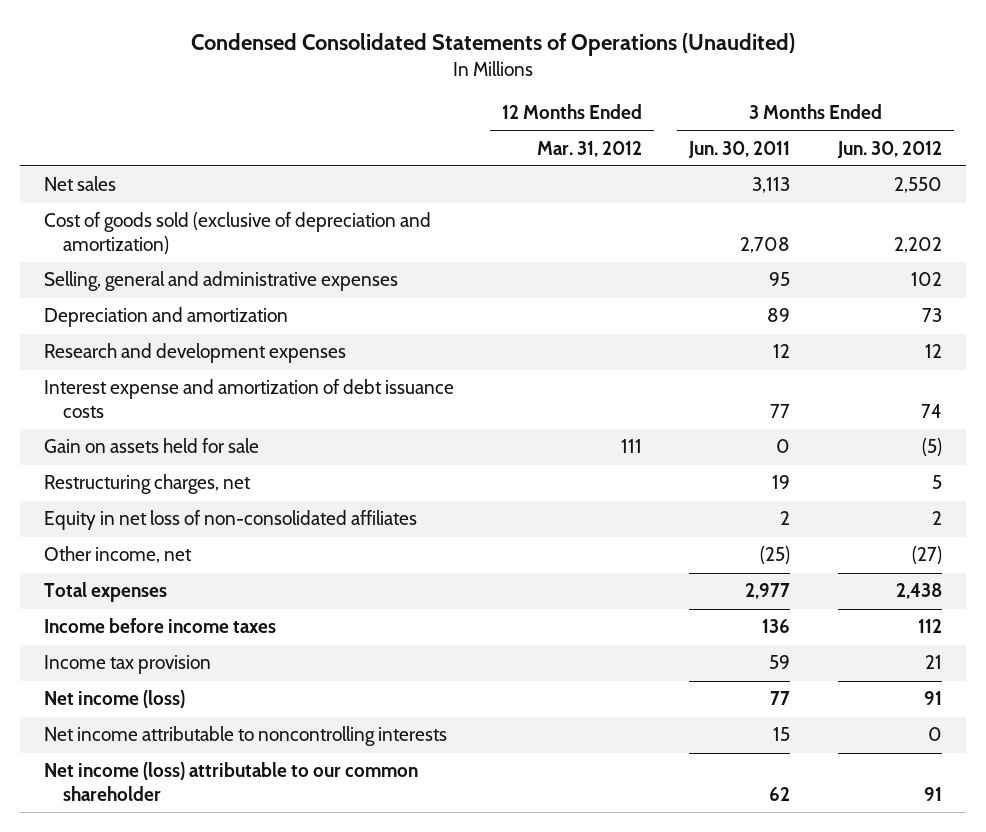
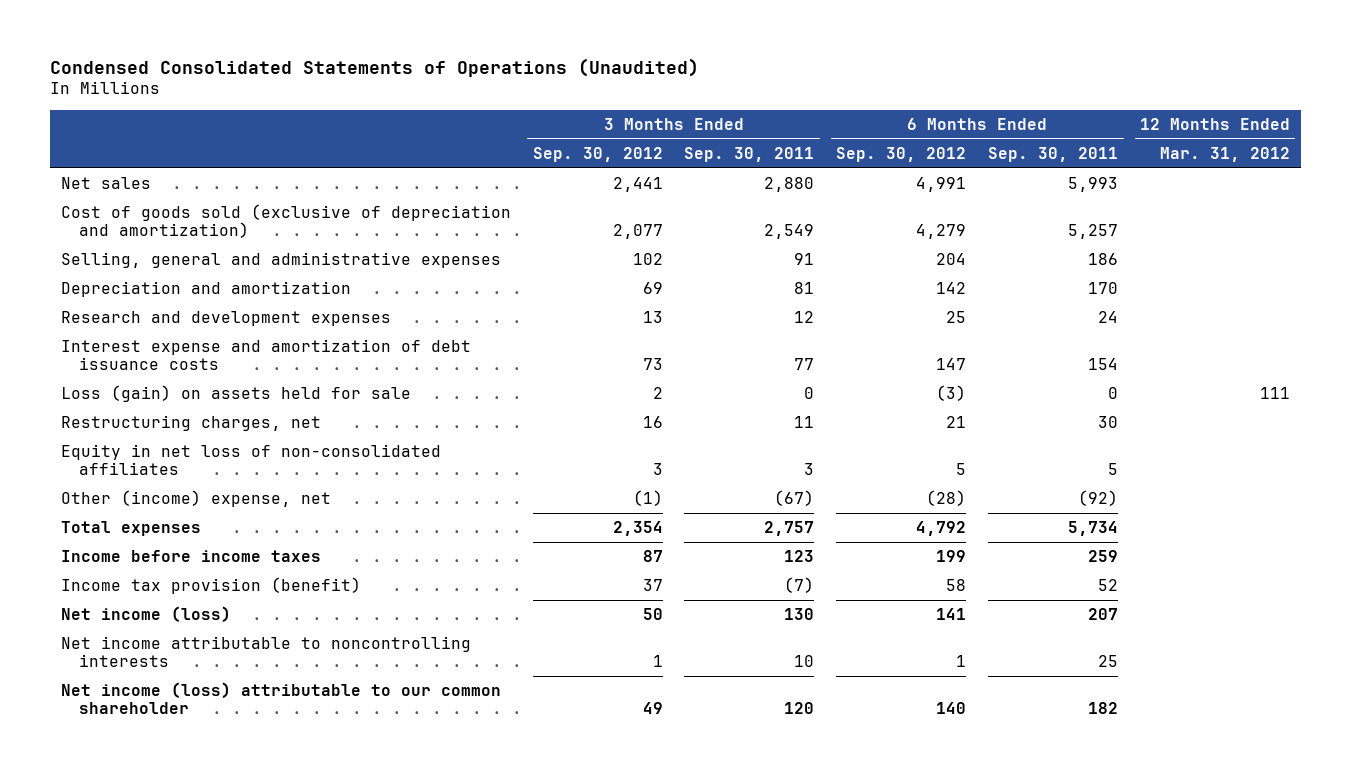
- | 12 Months Ended Mar. 31, 2012 | 3 Months Ended Jun. 30, 2011 | 3 Months Ended Jun. 30, 2012
+ | 3 Months Ended Sep. 30, 2012 | 3 Months Ended Sep. 30, 2011 | 6 Months Ended Sep. 30, 2012 | 6 Months Ended Sep. 30, 2011 | 12 Months Ended Mar. 31, 2012
- Gain on assets held for sale | 111 | 0 | (5)
+ Loss (gain) on assets held for sale | 2 | 0 | (3) | 0 | 111
- Other income, net | | (25) | (27)
+ Other (income) expense, net | (1) | (67) | (28) | (92) |
- Income tax provision | | 59 | 21
+ Income tax provision (benefit) | 37 | (7) | 58 | 52 |

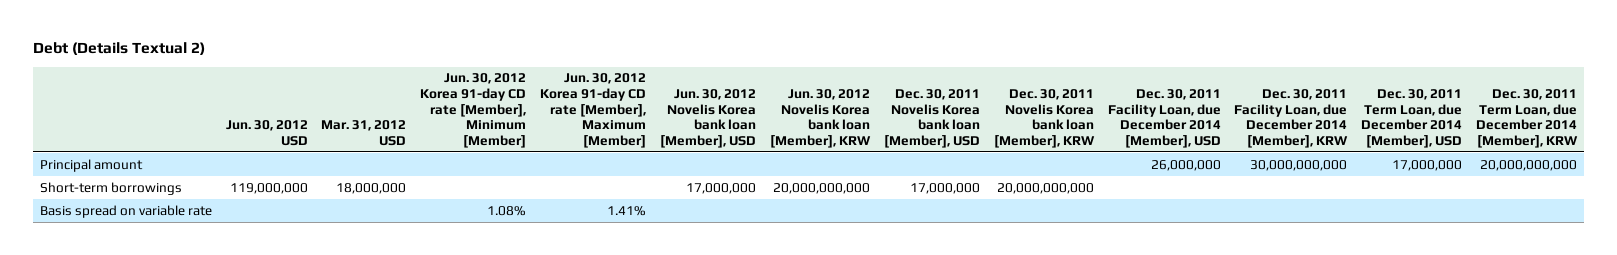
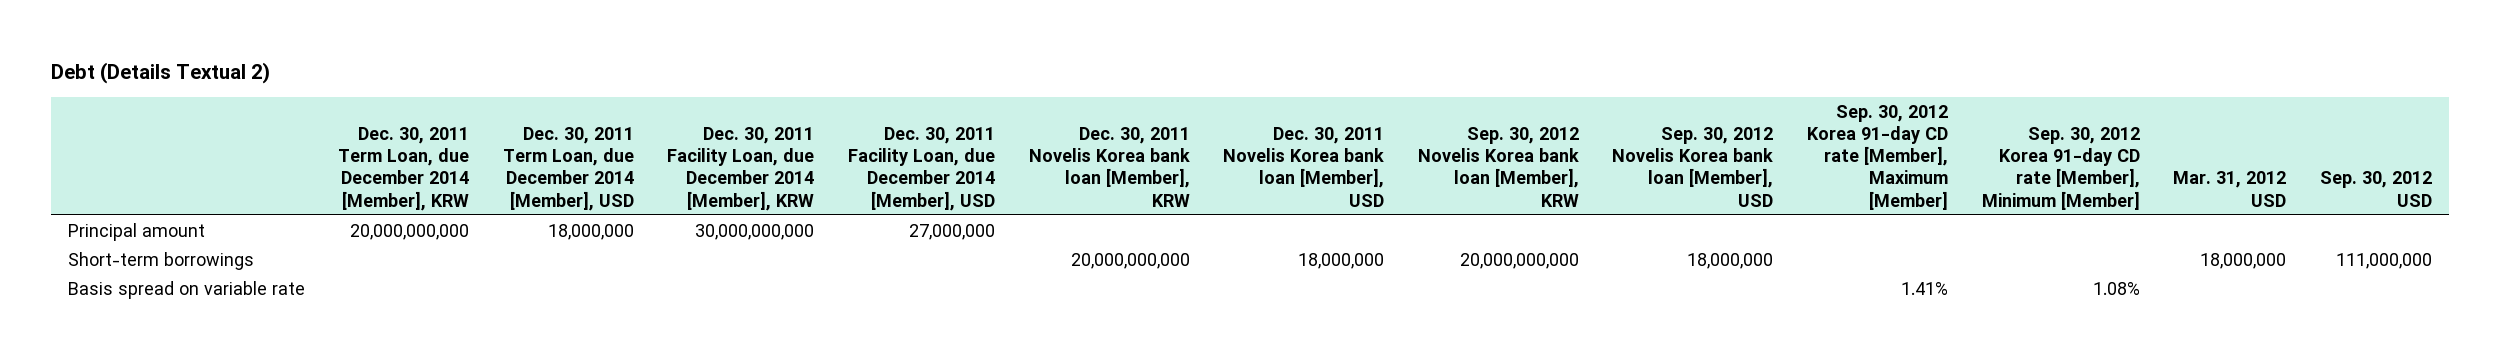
- | Jun. 30, 2012 USD | Mar. 31, 2012 USD | Jun. 30, 2012 Korea 91-day CD rate [Member], Minimum [Member] | Jun. 30, 2012 Korea 91-day CD rate [Member], Maximum [Member] | Jun. 30, 2012 Novelis Korea bank loan [Member], USD | Jun. 30, 2012 Novelis Korea bank loan [Member], KRW | Dec. 30, 2011 Novelis Korea bank loan [Member], USD | Dec. 30, 2011 Novelis Korea bank loan [Member], KRW | Dec. 30, 2011 Facility Loan, due December 2014 [Member], USD | Dec. 30, 2011 Facility Loan, due December 2014 [Member], KRW | Dec. 30, 2011 Term Loan, due December 2014 [Member], USD | Dec. 30, 2011 Term Loan, due December 2014 [Member], KRW
+ | Dec. 30, 2011 Term Loan, due December 2014 [Member], KRW | Dec. 30, 2011 Term Loan, due December 2014 [Member], USD | Dec. 30, 2011 Facility Loan, due December 2014 [Member], KRW | Dec. 30, 2011 Facility Loan, due December 2014 [Member], USD | Dec. 30, 2011 Novelis Korea bank loan [Member], KRW | Dec. 30, 2011 Novelis Korea bank loan [Member], USD | Sep. 30, 2012 Novelis Korea bank loan [Member], KRW | Sep. 30, 2012 Novelis Korea bank loan [Member], USD | Sep. 30, 2012 Korea 91-day CD rate [Member], Maximum [Member] | Sep. 30, 2012 Korea 91-day CD rate [Member], Minimum [Member] | Mar. 31, 2012 USD | Sep. 30, 2012 USD
- Principal amount | | | | | | | | | 26,000,000 | 30,000,000,000 | 17,000,000 | 20,000,000,000
- Short-term borrowings | 119,000,000 | 18,000,000 | | | 17,000,000 | 20,000,000,000 | 17,000,000 | 20,000,000,000 | | | |
+ Principal amount | 20,000,000,000 | 18,000,000 | 30,000,000,000 | 27,000,000 | | | | | | | |
+ Short-term borrowings | | | | | 20,000,000,000 | 18,000,000 | 20,000,000,000 | 18,000,000 | | | 18,000,000 | 111,000,000

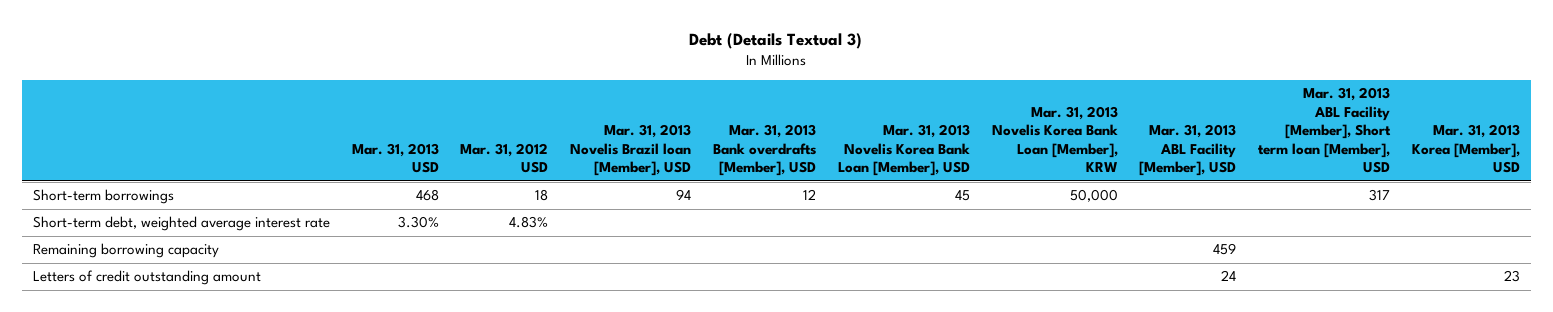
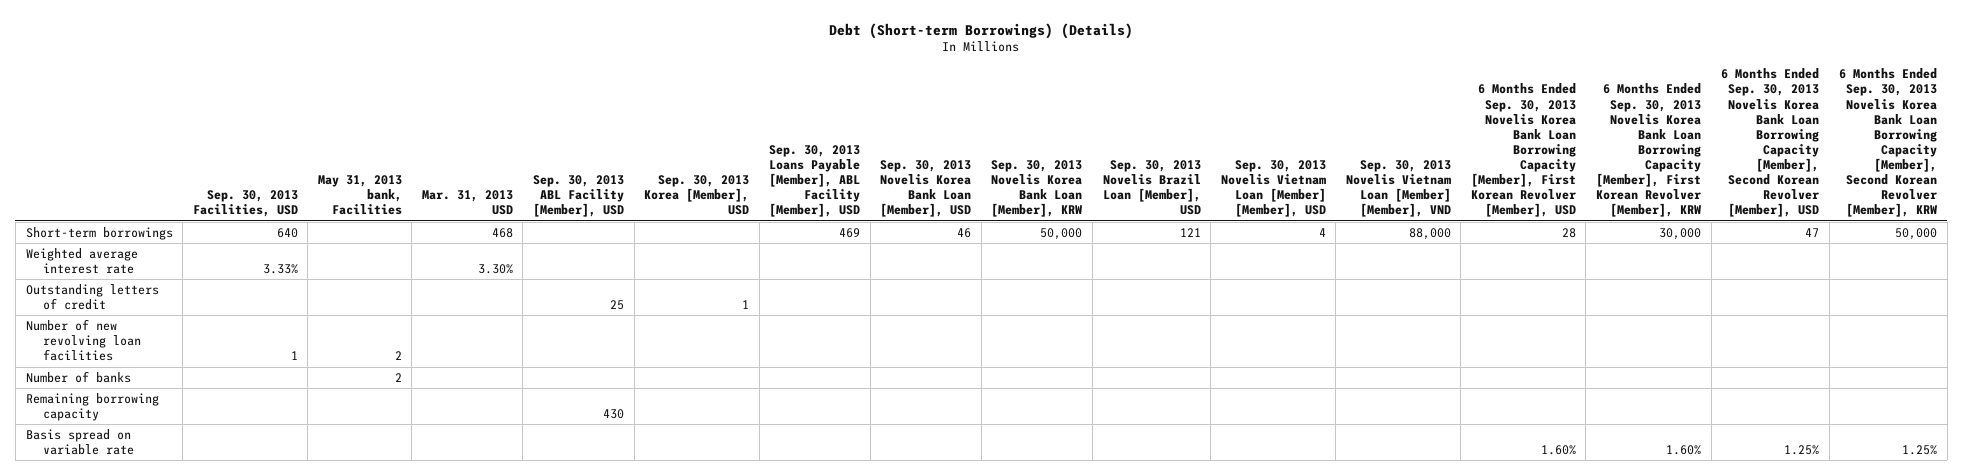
- Debt (Details Textual 3)
+ Debt (Short-term Borrowings) (Details)
- | Mar. 31, 2013 USD | Mar. 31, 2012 USD | Mar. 31, 2013 Novelis Brazil loan [Member], USD | Mar. 31, 2013 Bank overdrafts [Member], USD | Mar. 31, 2013 Novelis Korea Bank Loan [Member], USD | Mar. 31, 2013 Novelis Korea Bank Loan [Member], KRW | Mar. 31, 2013 ABL Facility [Member], USD | Mar. 31, 2013 ABL Facility [Member], Short term loan [Member], USD | Mar. 31, 2013 Korea [Member], USD
+ | Sep. 30, 2013 Facilities, USD | May 31, 2013 bank, Facilities | Mar. 31, 2013 USD | Sep. 30, 2013 ABL Facility [Member], USD | Sep. 30, 2013 Korea [Member], USD | Sep. 30, 2013 Loans Payable [Member], ABL Facility [Member], USD | Sep. 30, 2013 Novelis Korea Bank Loan [Member], USD | Sep. 30, 2013 Novelis Korea Bank Loan [Member], KRW | Sep. 30, 2013 Novelis Brazil Loan [Member], USD | Sep. 30, 2013 Novelis Vietnam Loan [Member] [Member], USD | Sep. 30, 2013 Novelis Vietnam Loan [Member] [Member], VND | 6 Months Ended Sep. 30, 2013 Novelis Korea Bank Loan Borrowing Capacity [Member], First Korean Revolver [Member], USD | 6 Months Ended Sep. 30, 2013 Novelis Korea Bank Loan Borrowing Capacity [Member], First Korean Revolver [Member], KRW | 6 Months Ended Sep. 30, 2013 Novelis Korea Bank Loan Borrowing Capacity [Member], Second Korean Revolver [Member], USD | 6 Months Ended Sep. 30, 2013 Novelis Korea Bank Loan Borrowing Capacity [Member], Second Korean Revolver [Member], KRW
- Short-term debt, weighted average interest rate | 3.30% | 4.83% | | | | | | |
+ Weighted average interest rate | 3.33% | | 3.30% | | | | | | | | | | | |
+ Outstanding letters of credit | | | | 25 | 1 | | | | | | | | | |
+ Number of new revolving loan facilities | 1 | 2 | | | | | | | | | | | | |
+ Number of banks | | 2 | | | | | | | | | | | | |
- Letters of credit outstanding amount | | | | | | | 24 | | 23
+ Basis spread on variable rate | | | | | | | | | | | | 1.60% | 1.60% | 1.25% | 1.25%

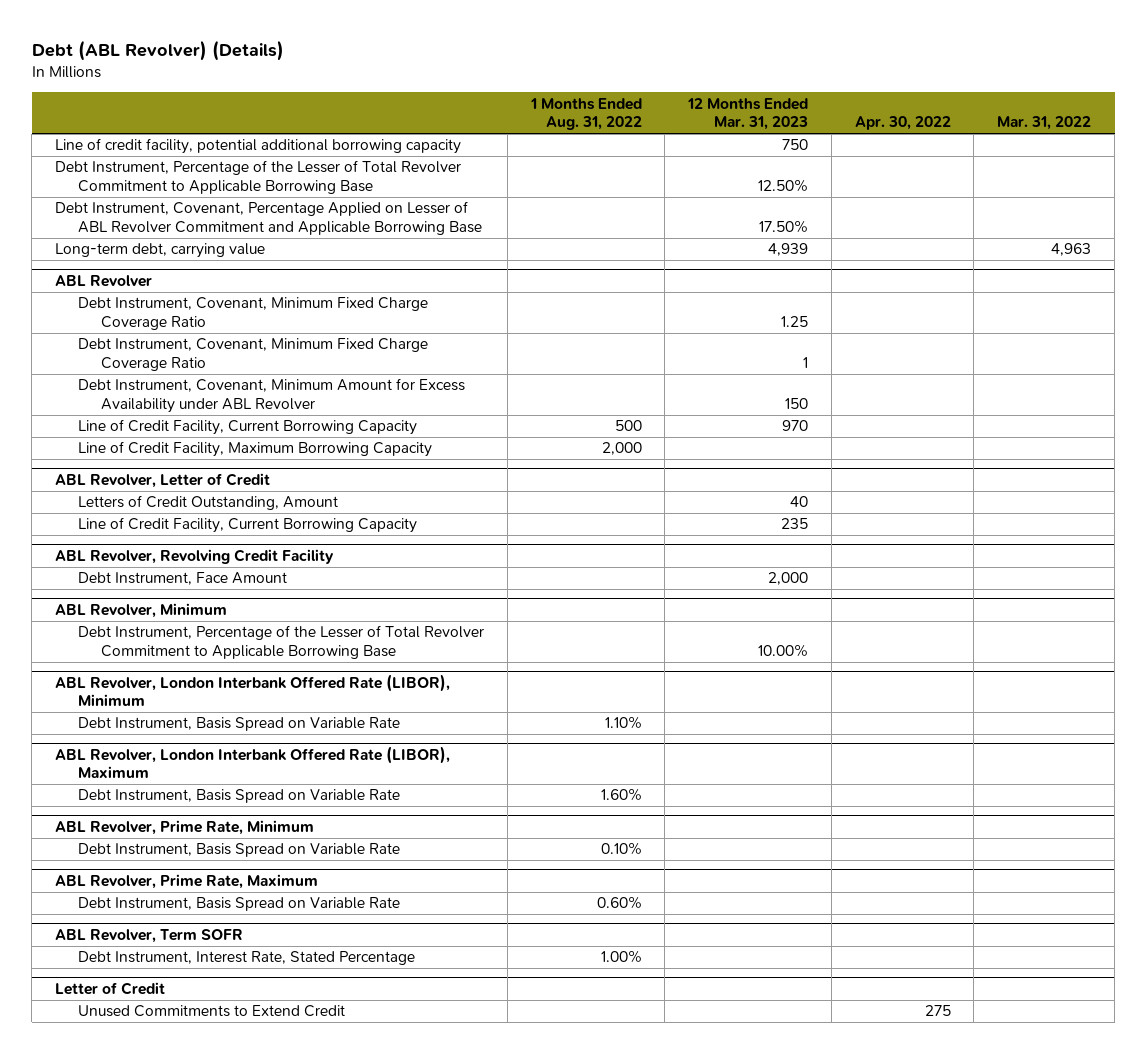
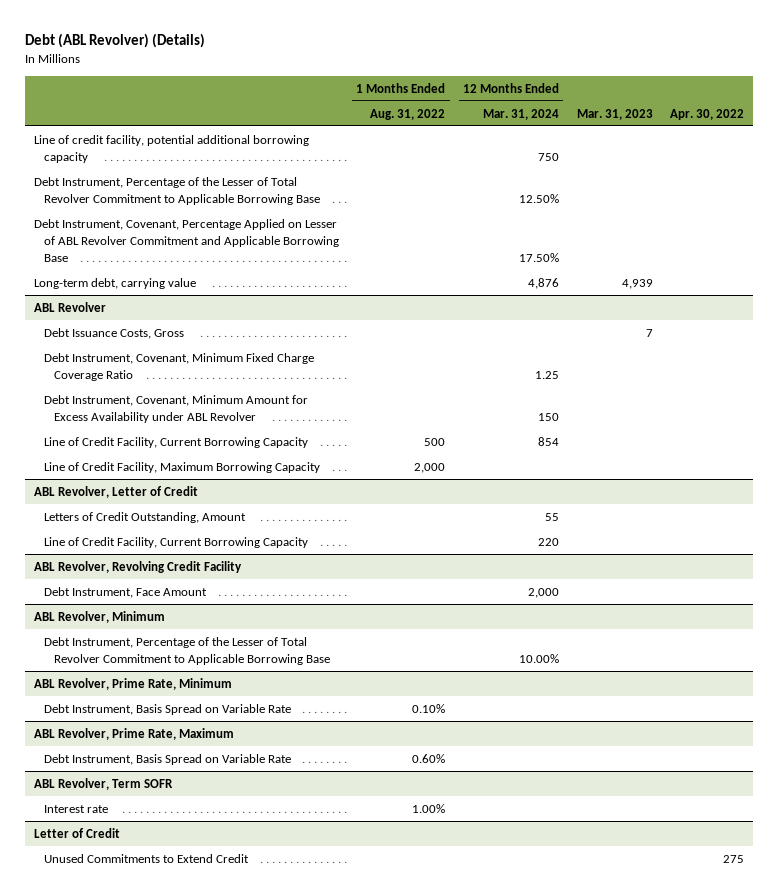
- | 1 Months Ended Aug. 31, 2022 | 12 Months Ended Mar. 31, 2023 | Apr. 30, 2022 | Mar. 31, 2022
+ | 1 Months Ended Aug. 31, 2022 | 12 Months Ended Mar. 31, 2024 | Mar. 31, 2023 | Apr. 30, 2022
@ ABL Revolver
- Debt Instrument, Covenant, Minimum Fixed Charge Coverage Ratio | | 1.25 | |
+ Debt Issuance Costs, Gross | | | 7 |
- ABL Revolver, London Interbank Offered Rate (LIBOR), Minimum
- Debt Instrument, Basis Spread on Variable Rate | 1.10% | | |
- ABL Revolver, London Interbank Offered Rate (LIBOR), Maximum
- Debt Instrument, Basis Spread on Variable Rate | 1.60% | | |
@ ABL Revolver, Term SOFR
- Debt Instrument, Interest Rate, Stated Percentage | 1.00% | | |
+ Interest rate | 1.00% | | |

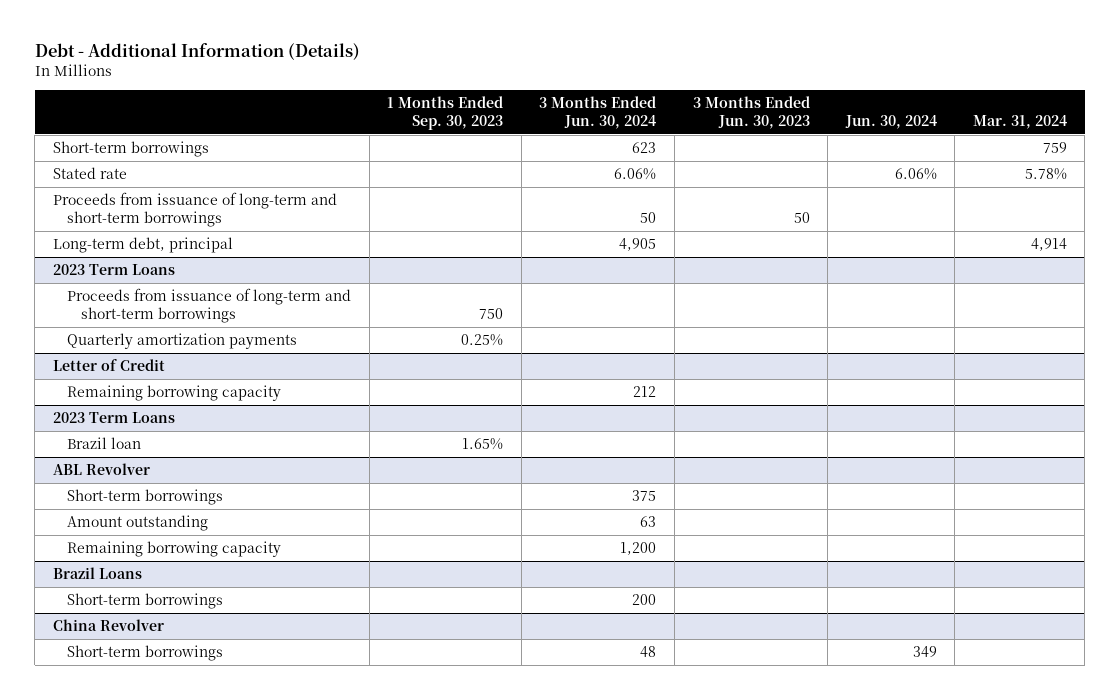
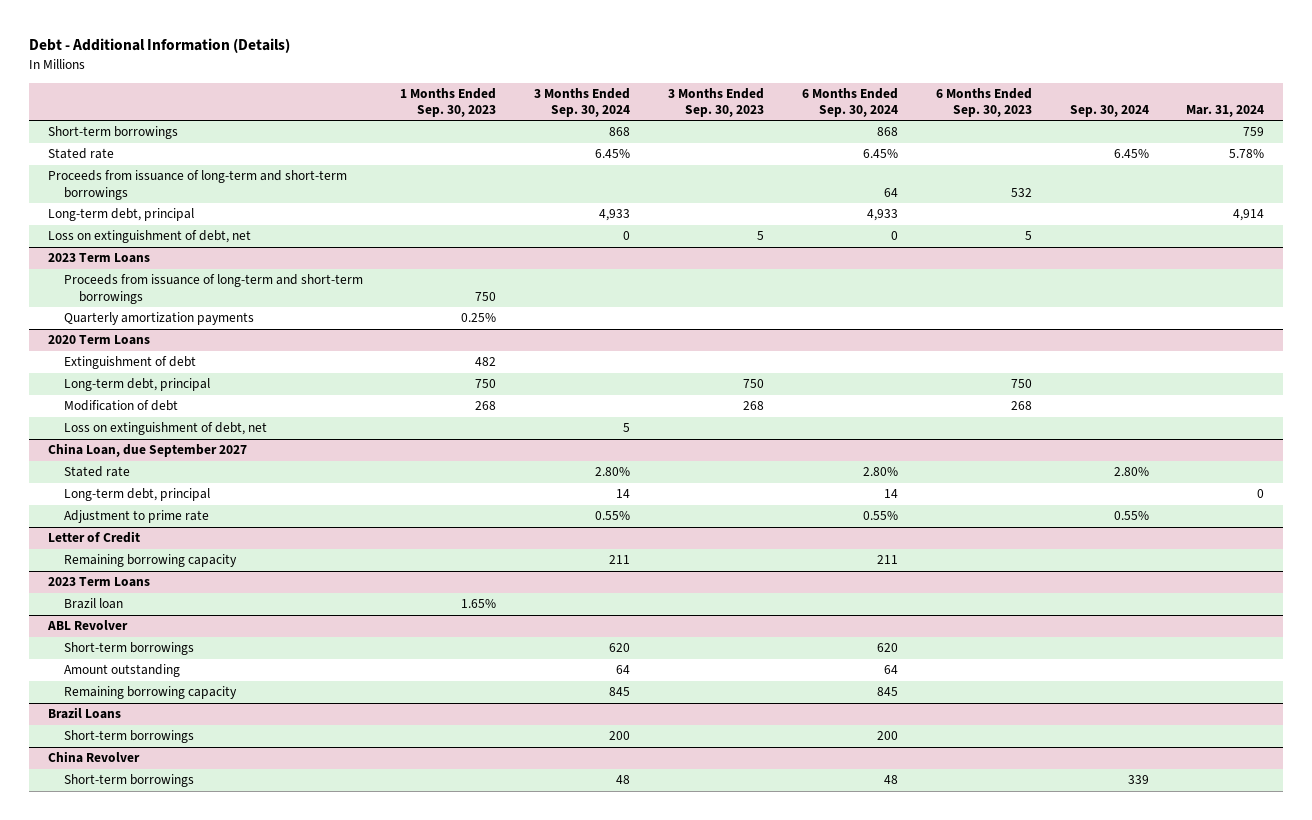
- | 1 Months Ended Sep. 30, 2023 | 3 Months Ended Jun. 30, 2024 | 3 Months Ended Jun. 30, 2023 | Jun. 30, 2024 | Mar. 31, 2024
+ | 1 Months Ended Sep. 30, 2023 | 3 Months Ended Sep. 30, 2024 | 3 Months Ended Sep. 30, 2023 | 6 Months Ended Sep. 30, 2024 | 6 Months Ended Sep. 30, 2023 | Sep. 30, 2024 | Mar. 31, 2024
+ Loss on extinguishment of debt, net | | 0 | 5 | 0 | 5 | |
+ 2020 Term Loans
+ Extinguishment of debt | 482 | | | | | |
+ Long-term debt, principal | 750 | | 750 | | 750 | |
+ Modification of debt | 268 | | 268 | | 268 | |
+ Loss on extinguishment of debt, net | | 5 | | | | |
+ China Loan, due September 2027
+ Stated rate | | 2.80% | | 2.80% | | 2.80% |
+ Long-term debt, principal | | 14 | | 14 | | | 0
+ Adjustment to prime rate | | 0.55% | | 0.55% | | 0.55% |

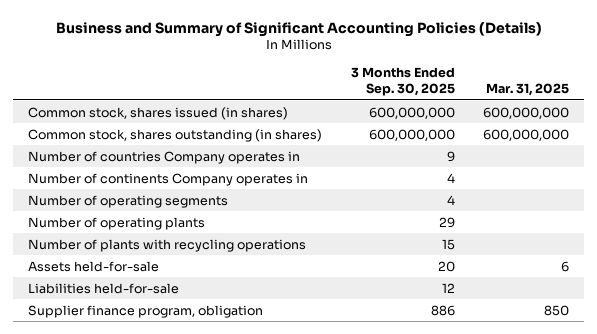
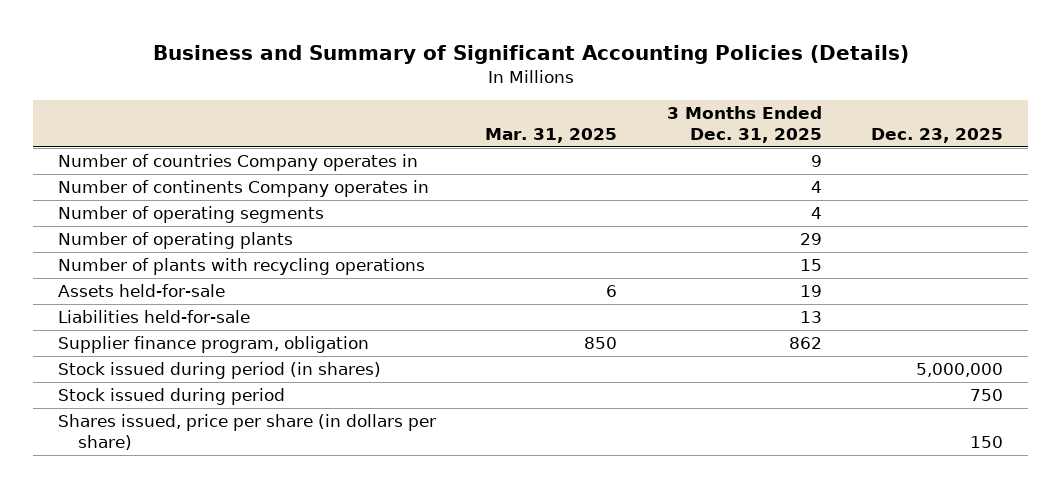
- | 3 Months Ended Sep. 30, 2025 | Mar. 31, 2025
+ | Mar. 31, 2025 | 3 Months Ended Dec. 31, 2025 | Dec. 23, 2025
- Common stock, shares issued (in shares) | 600,000,000 | 600,000,000
- Common stock, shares outstanding (in shares) | 600,000,000 | 600,000,000
+ Stock issued during period (in shares) | | | 5,000,000
+ Stock issued during period | | | 750
+ Shares issued, price per share (in dollars per share) | | | 150

